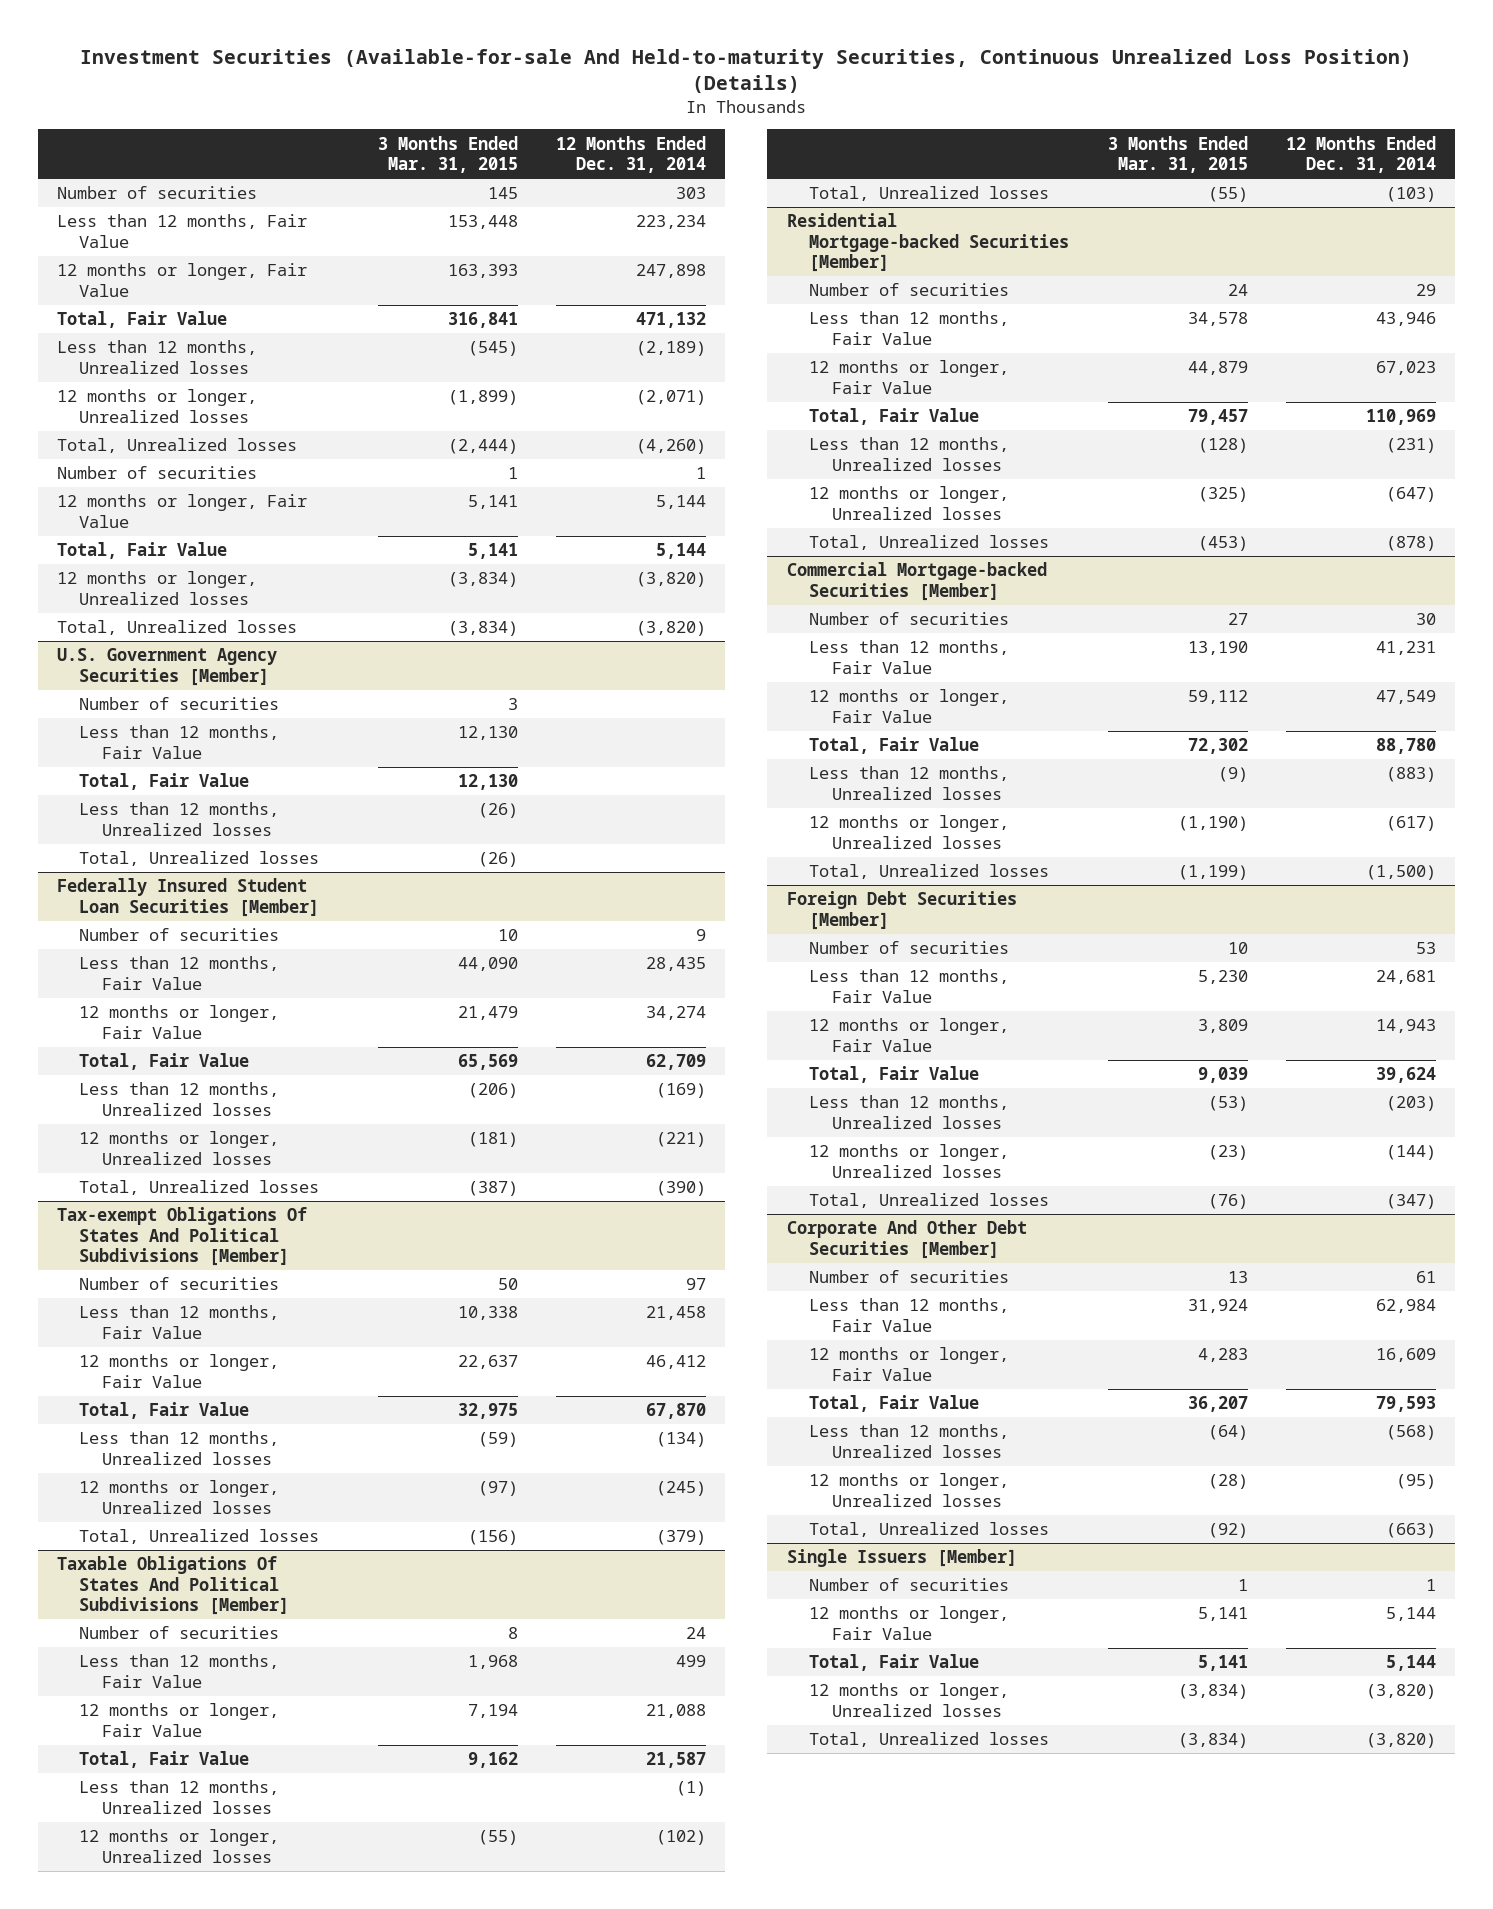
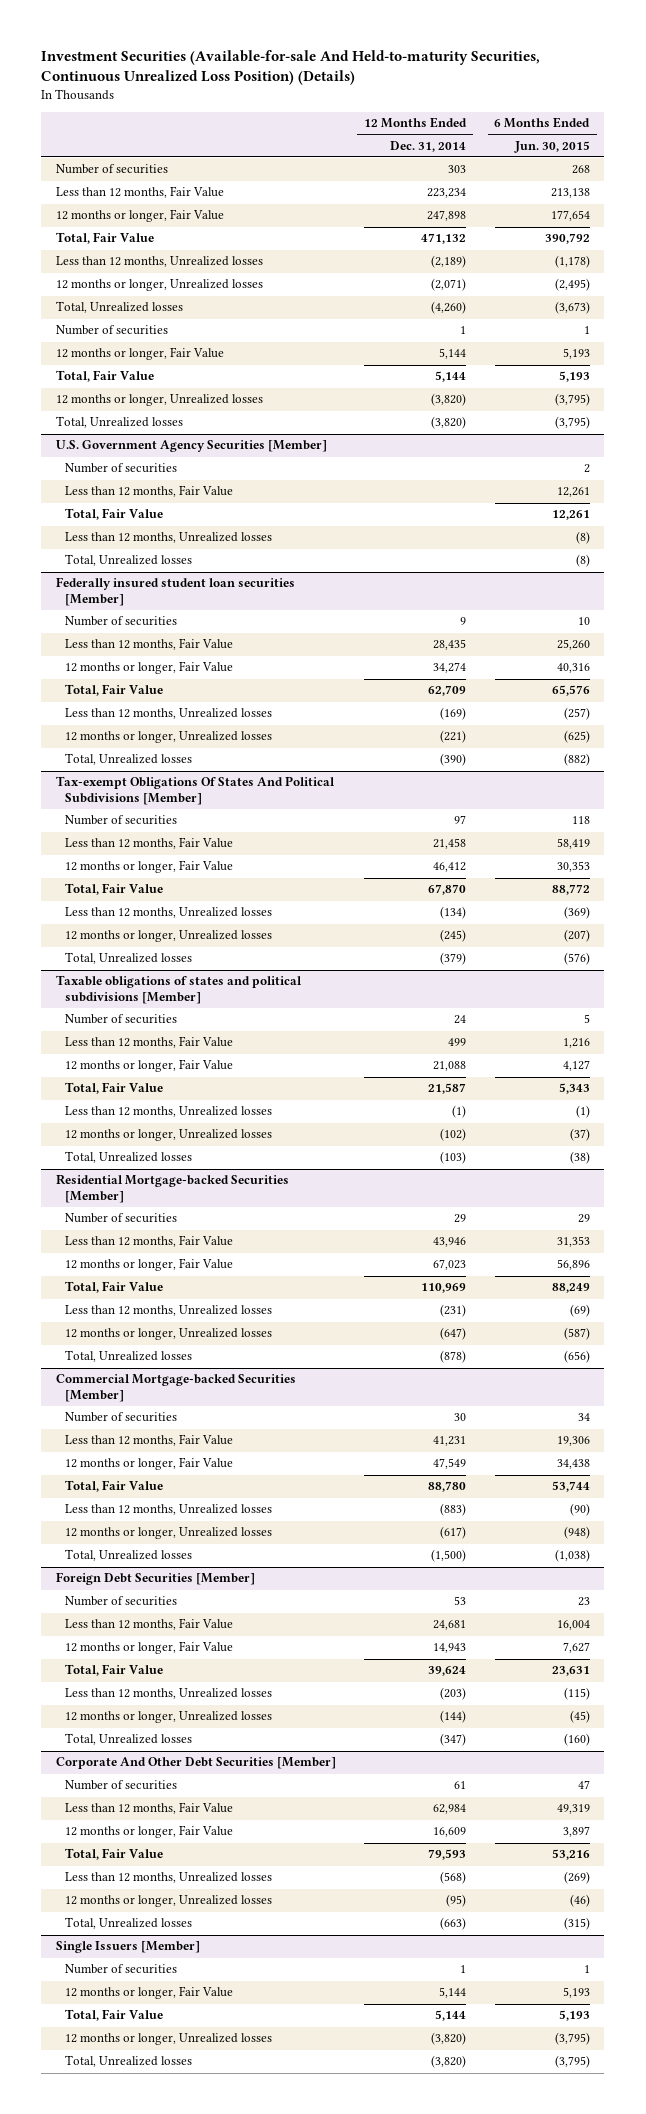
- | 3 Months Ended Mar. 31, 2015 | 12 Months Ended Dec. 31, 2014
+ | 12 Months Ended Dec. 31, 2014 | 6 Months Ended Jun. 30, 2015
- Federally Insured Student Loan Securities [Member]
+ Federally insured student loan securities [Member]
- Taxable Obligations Of States And Political Subdivisions [Member]
+ Taxable obligations of states and political subdivisions [Member]

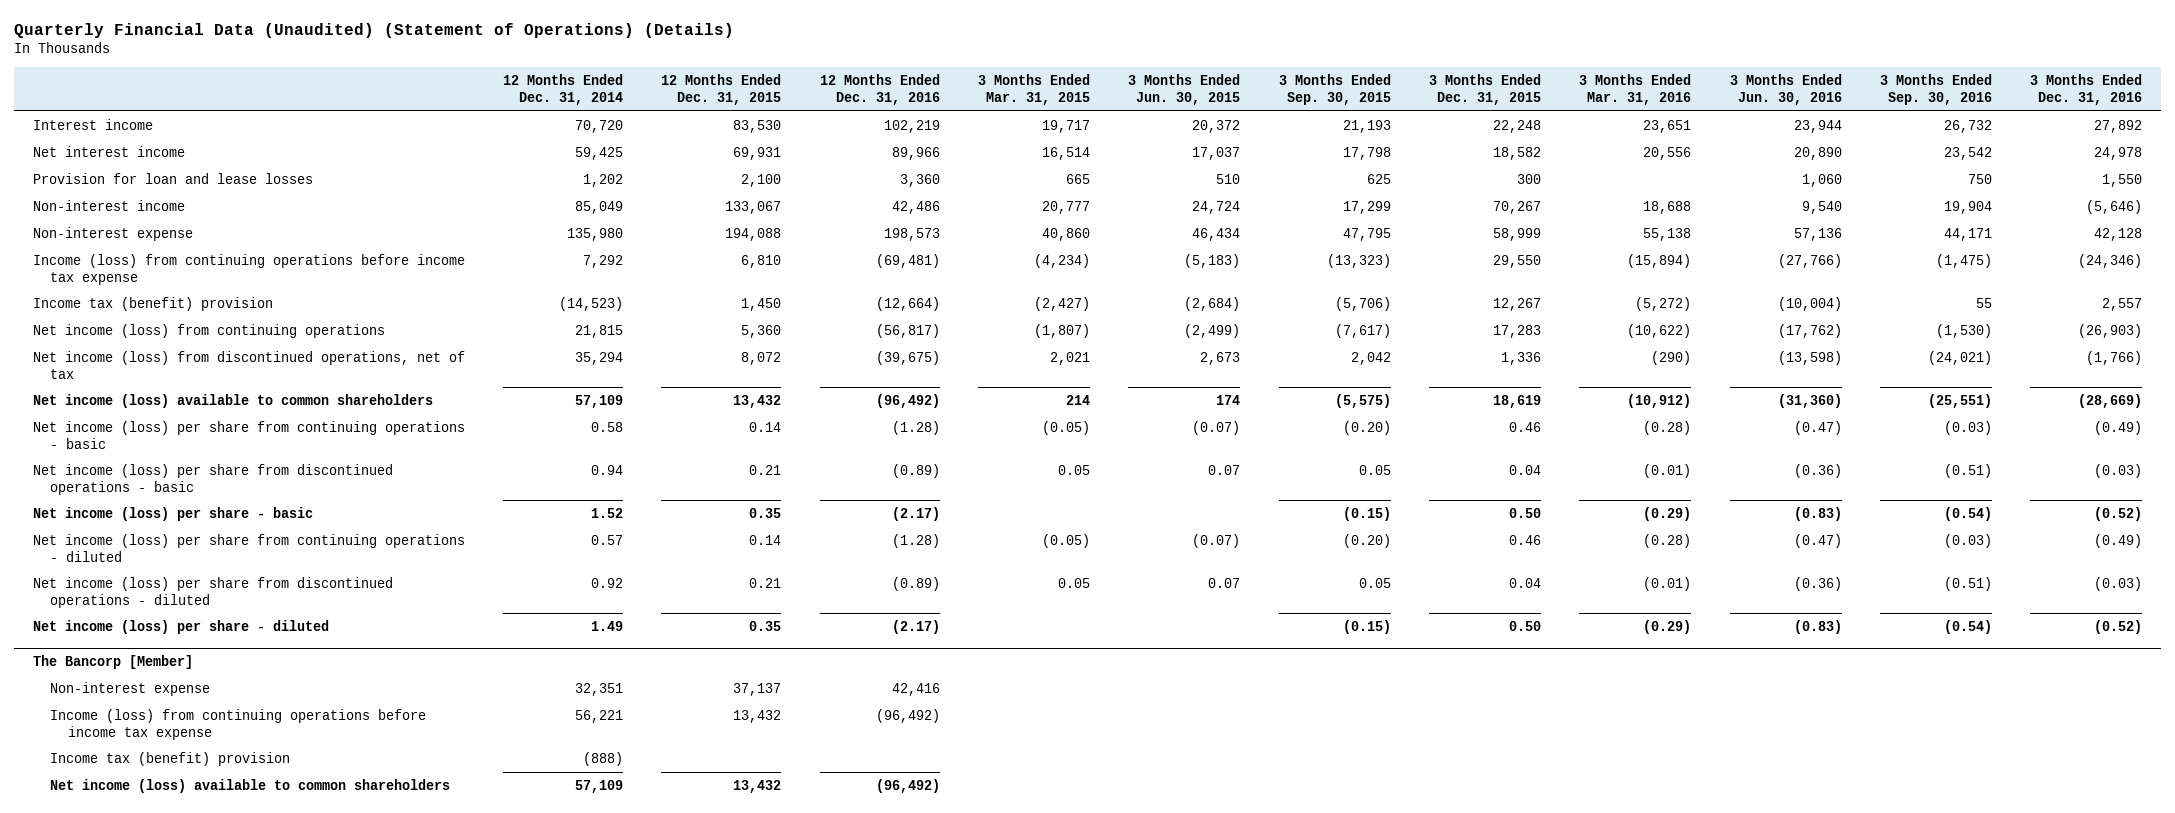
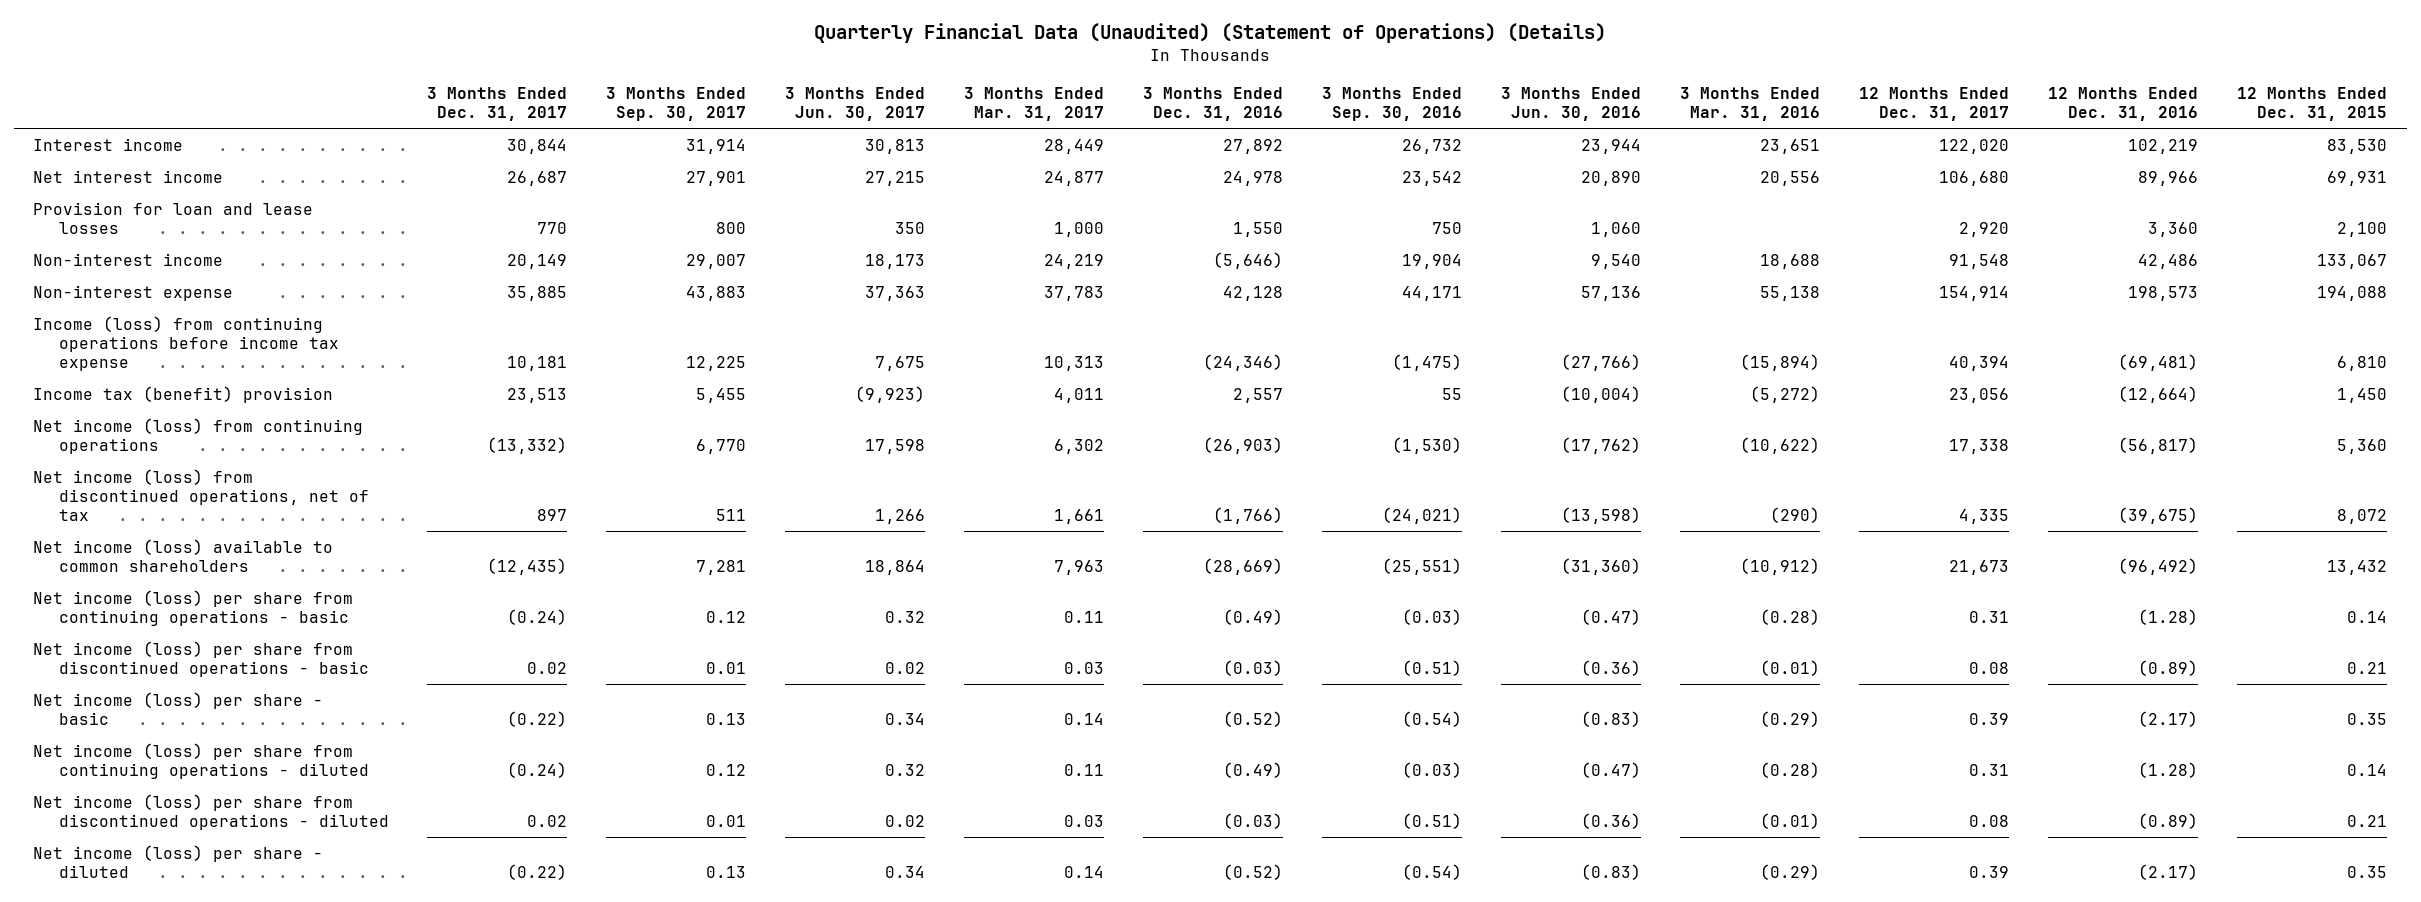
- | 12 Months Ended Dec. 31, 2014 | 12 Months Ended Dec. 31, 2015 | 12 Months Ended Dec. 31, 2016 | 3 Months Ended Mar. 31, 2015 | 3 Months Ended Jun. 30, 2015 | 3 Months Ended Sep. 30, 2015 | 3 Months Ended Dec. 31, 2015 | 3 Months Ended Mar. 31, 2016 | 3 Months Ended Jun. 30, 2016 | 3 Months Ended Sep. 30, 2016 | 3 Months Ended Dec. 31, 2016
+ | 3 Months Ended Dec. 31, 2017 | 3 Months Ended Sep. 30, 2017 | 3 Months Ended Jun. 30, 2017 | 3 Months Ended Mar. 31, 2017 | 3 Months Ended Dec. 31, 2016 | 3 Months Ended Sep. 30, 2016 | 3 Months Ended Jun. 30, 2016 | 3 Months Ended Mar. 31, 2016 | 12 Months Ended Dec. 31, 2017 | 12 Months Ended Dec. 31, 2016 | 12 Months Ended Dec. 31, 2015
- The Bancorp [Member]
- Non-interest expense | 32,351 | 37,137 | 42,416 | | | | | | | |
- Income (loss) from continuing operations before income tax expense | 56,221 | 13,432 | (96,492) | | | | | | | |
- Income tax (benefit) provision | (888) | | | | | | | | | |
- Net income (loss) available to common shareholders | 57,109 | 13,432 | (96,492) | | | | | | | |

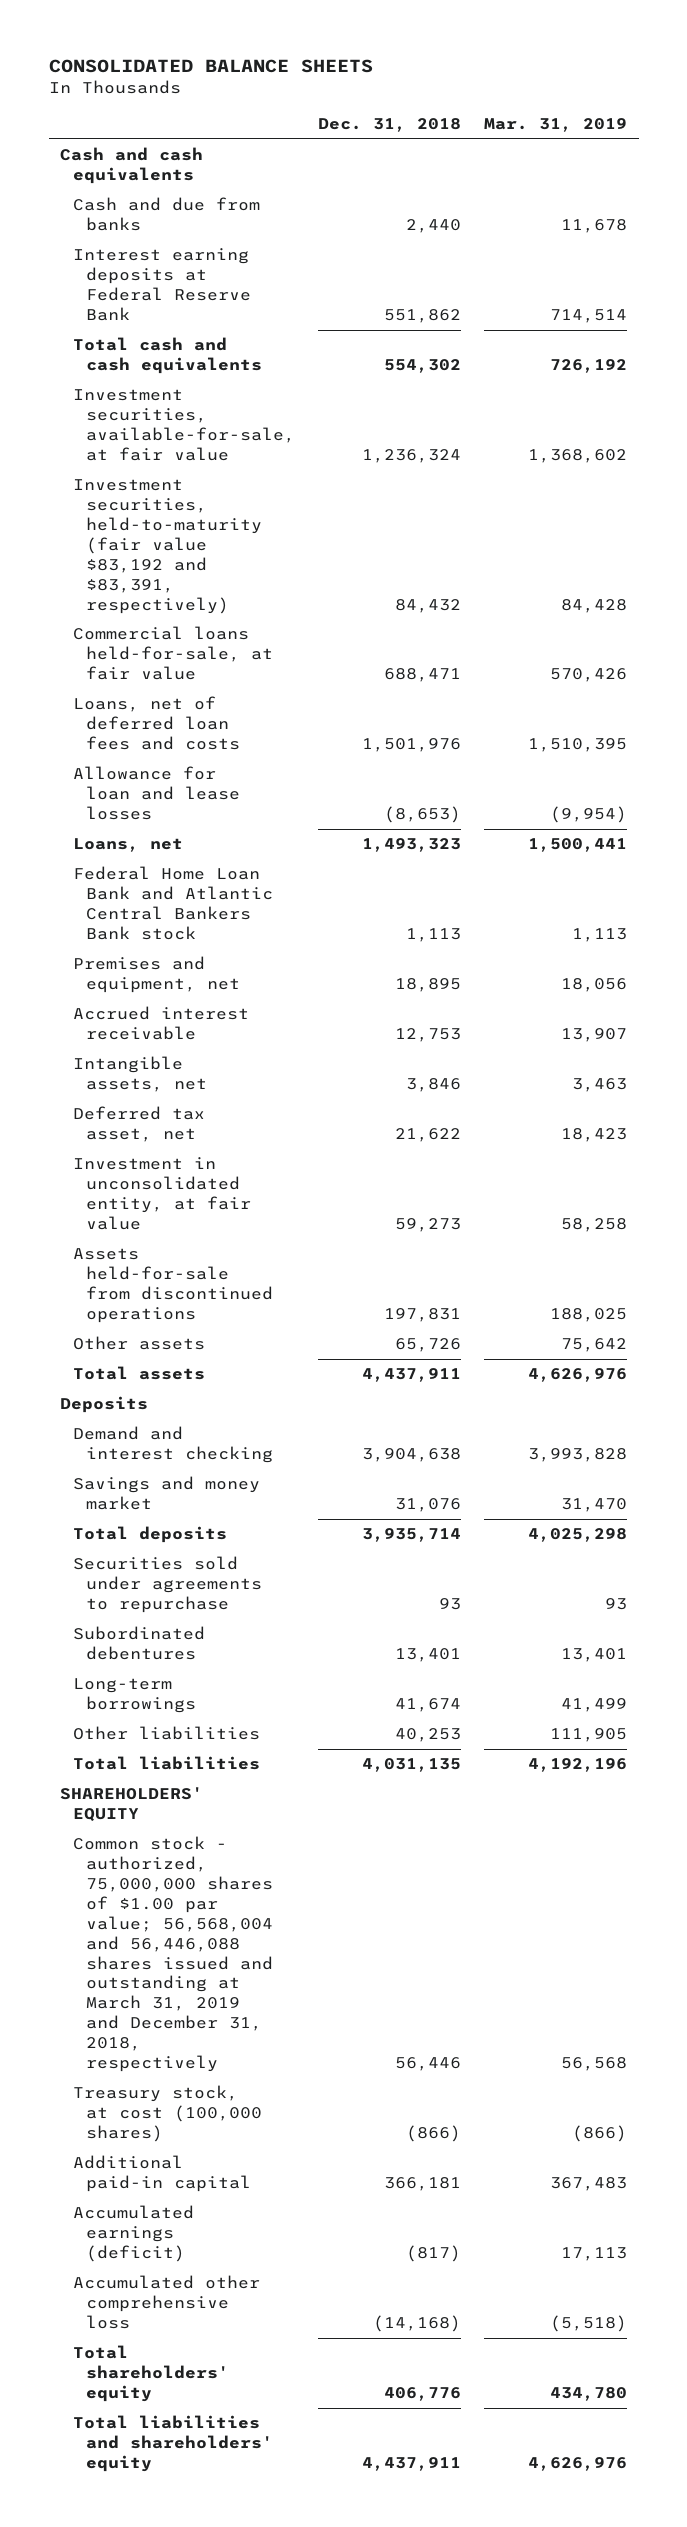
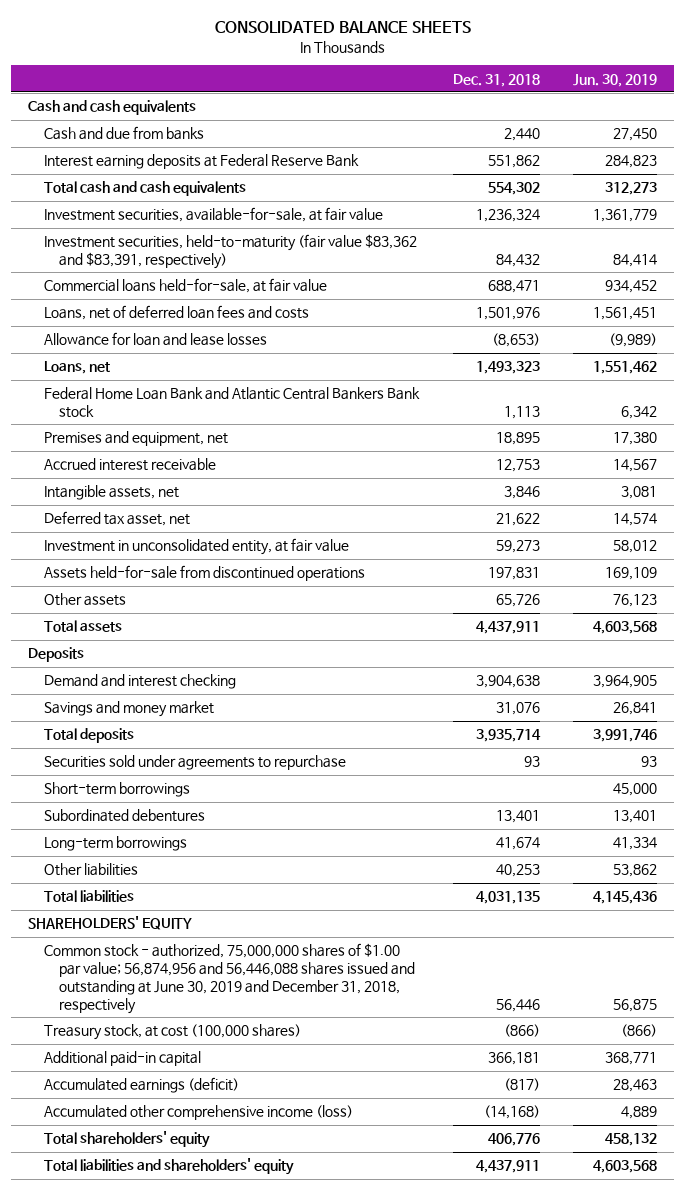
- | Dec. 31, 2018 | Mar. 31, 2019
+ | Dec. 31, 2018 | Jun. 30, 2019
- Investment securities, held-to-maturity (fair value $83,192 and $83,391, respectively) | 84,432 | 84,428
+ Investment securities, held-to-maturity (fair value $83,362 and $83,391, respectively) | 84,432 | 84,414
+ Short-term borrowings | | 45,000
- Common stock - authorized, 75,000,000 shares of $1.00 par value; 56,568,004 and 56,446,088 shares issued and outstanding at March 31, 2019 and December 31, 2018, respectively | 56,446 | 56,568
+ Common stock - authorized, 75,000,000 shares of $1.00 par value; 56,874,956 and 56,446,088 shares issued and outstanding at June 30, 2019 and December 31, 2018, respectively | 56,446 | 56,875
- Accumulated other comprehensive loss | (14,168) | (5,518)
+ Accumulated other comprehensive income (loss) | (14,168) | 4,889

